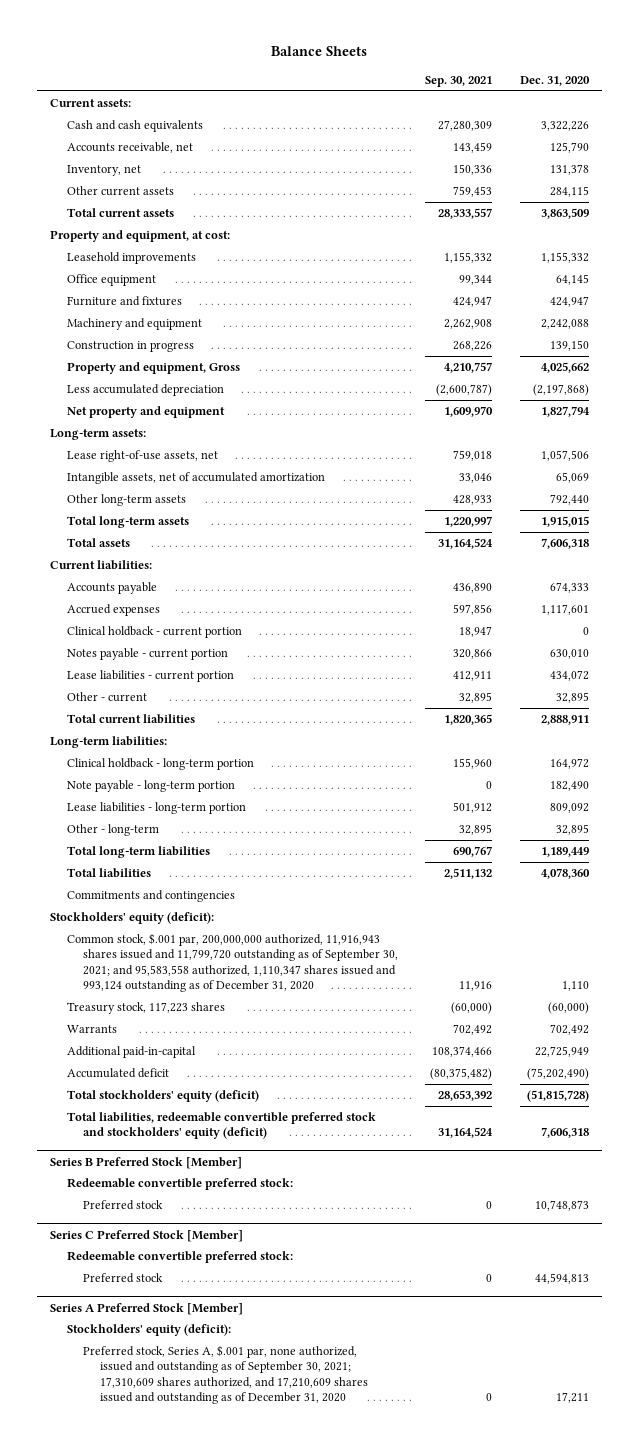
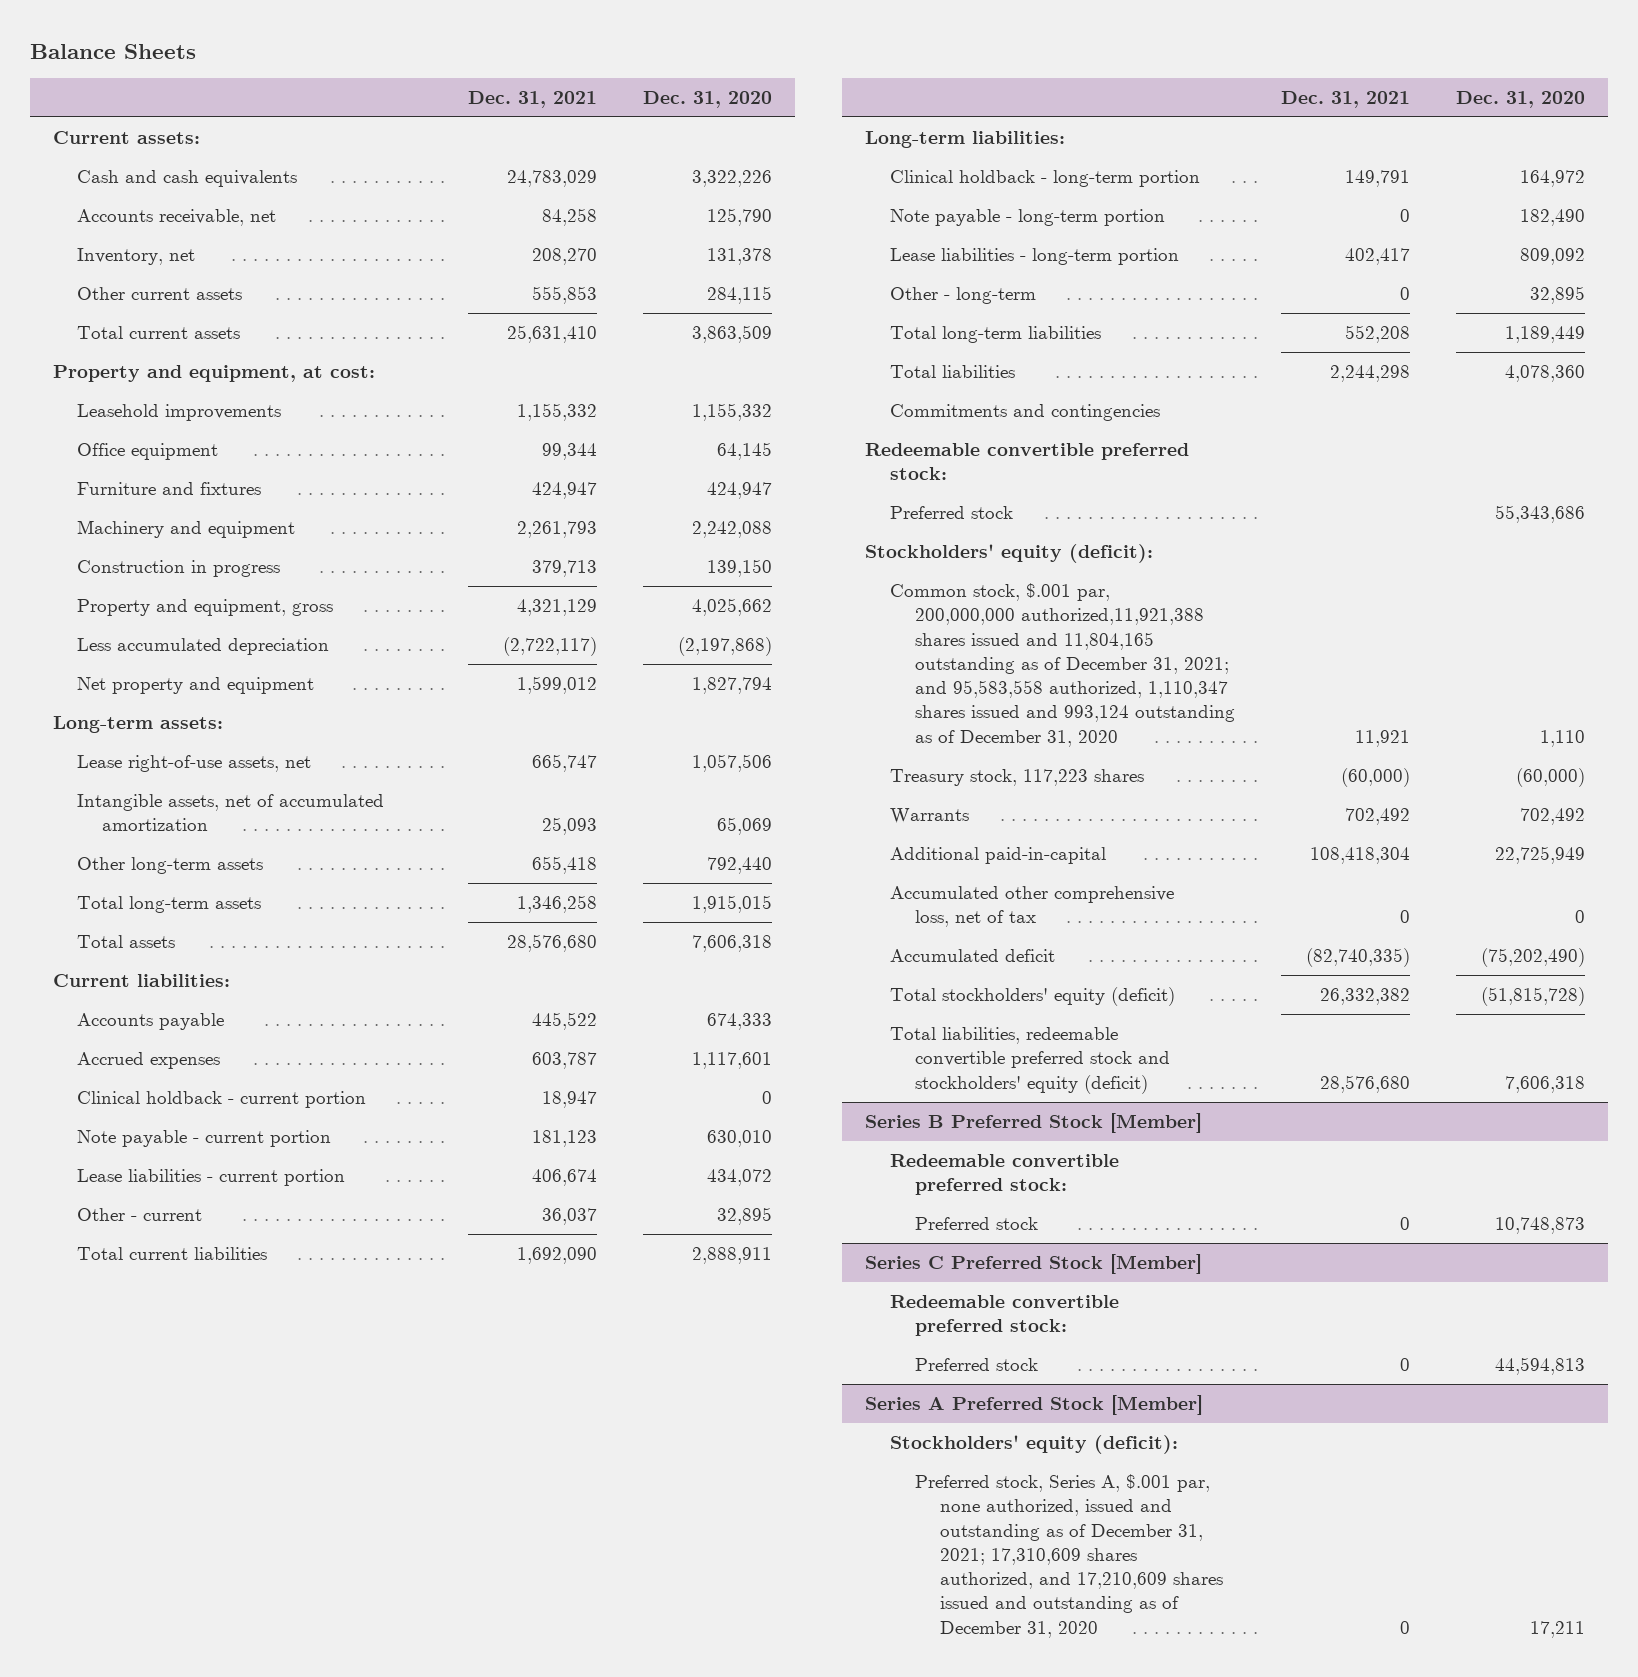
- | Sep. 30, 2021 | Dec. 31, 2020
+ | Dec. 31, 2021 | Dec. 31, 2020
- Property and equipment, Gross | 4,210,757 | 4,025,662
+ Property and equipment, gross | 4,321,129 | 4,025,662
- Notes payable - current portion | 320,866 | 630,010
+ Note payable - current portion | 181,123 | 630,010
+ Redeemable convertible preferred stock:
+ Preferred stock | | 55,343,686
- Common stock, $.001 par, 200,000,000 authorized, 11,916,943 shares issued and 11,799,720 outstanding as of September 30, 2021; and 95,583,558 authorized, 1,110,347 shares issued and 993,124 outstanding as of December 31, 2020 | 11,916 | 1,110
+ Common stock, $.001 par, 200,000,000 authorized,11,921,388 shares issued and 11,804,165 outstanding as of December 31, 2021; and 95,583,558 authorized, 1,110,347 shares issued and 993,124 outstanding as of December 31, 2020 | 11,921 | 1,110
+ Accumulated other comprehensive loss, net of tax | 0 | 0
@ Series A Preferred Stock [Member]
- Preferred stock, Series A, $.001 par, none authorized, issued and outstanding as of September 30, 2021; 17,310,609 shares authorized, and 17,210,609 shares issued and outstanding as of December 31, 2020 | 0 | 17,211
+ Preferred stock, Series A, $.001 par, none authorized, issued and outstanding as of December 31, 2021; 17,310,609 shares authorized, and 17,210,609 shares issued and outstanding as of December 31, 2020 | 0 | 17,211

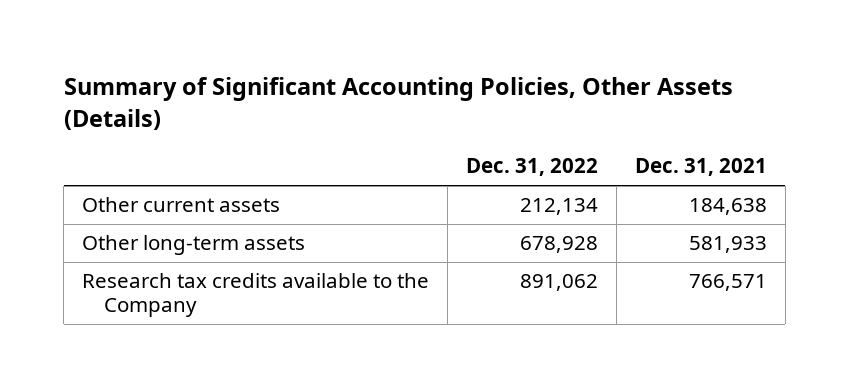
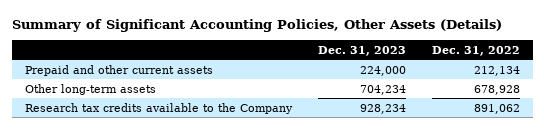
- | Dec. 31, 2022 | Dec. 31, 2021
+ | Dec. 31, 2023 | Dec. 31, 2022
- Other current assets | 212,134 | 184,638
+ Prepaid and other current assets | 224,000 | 212,134

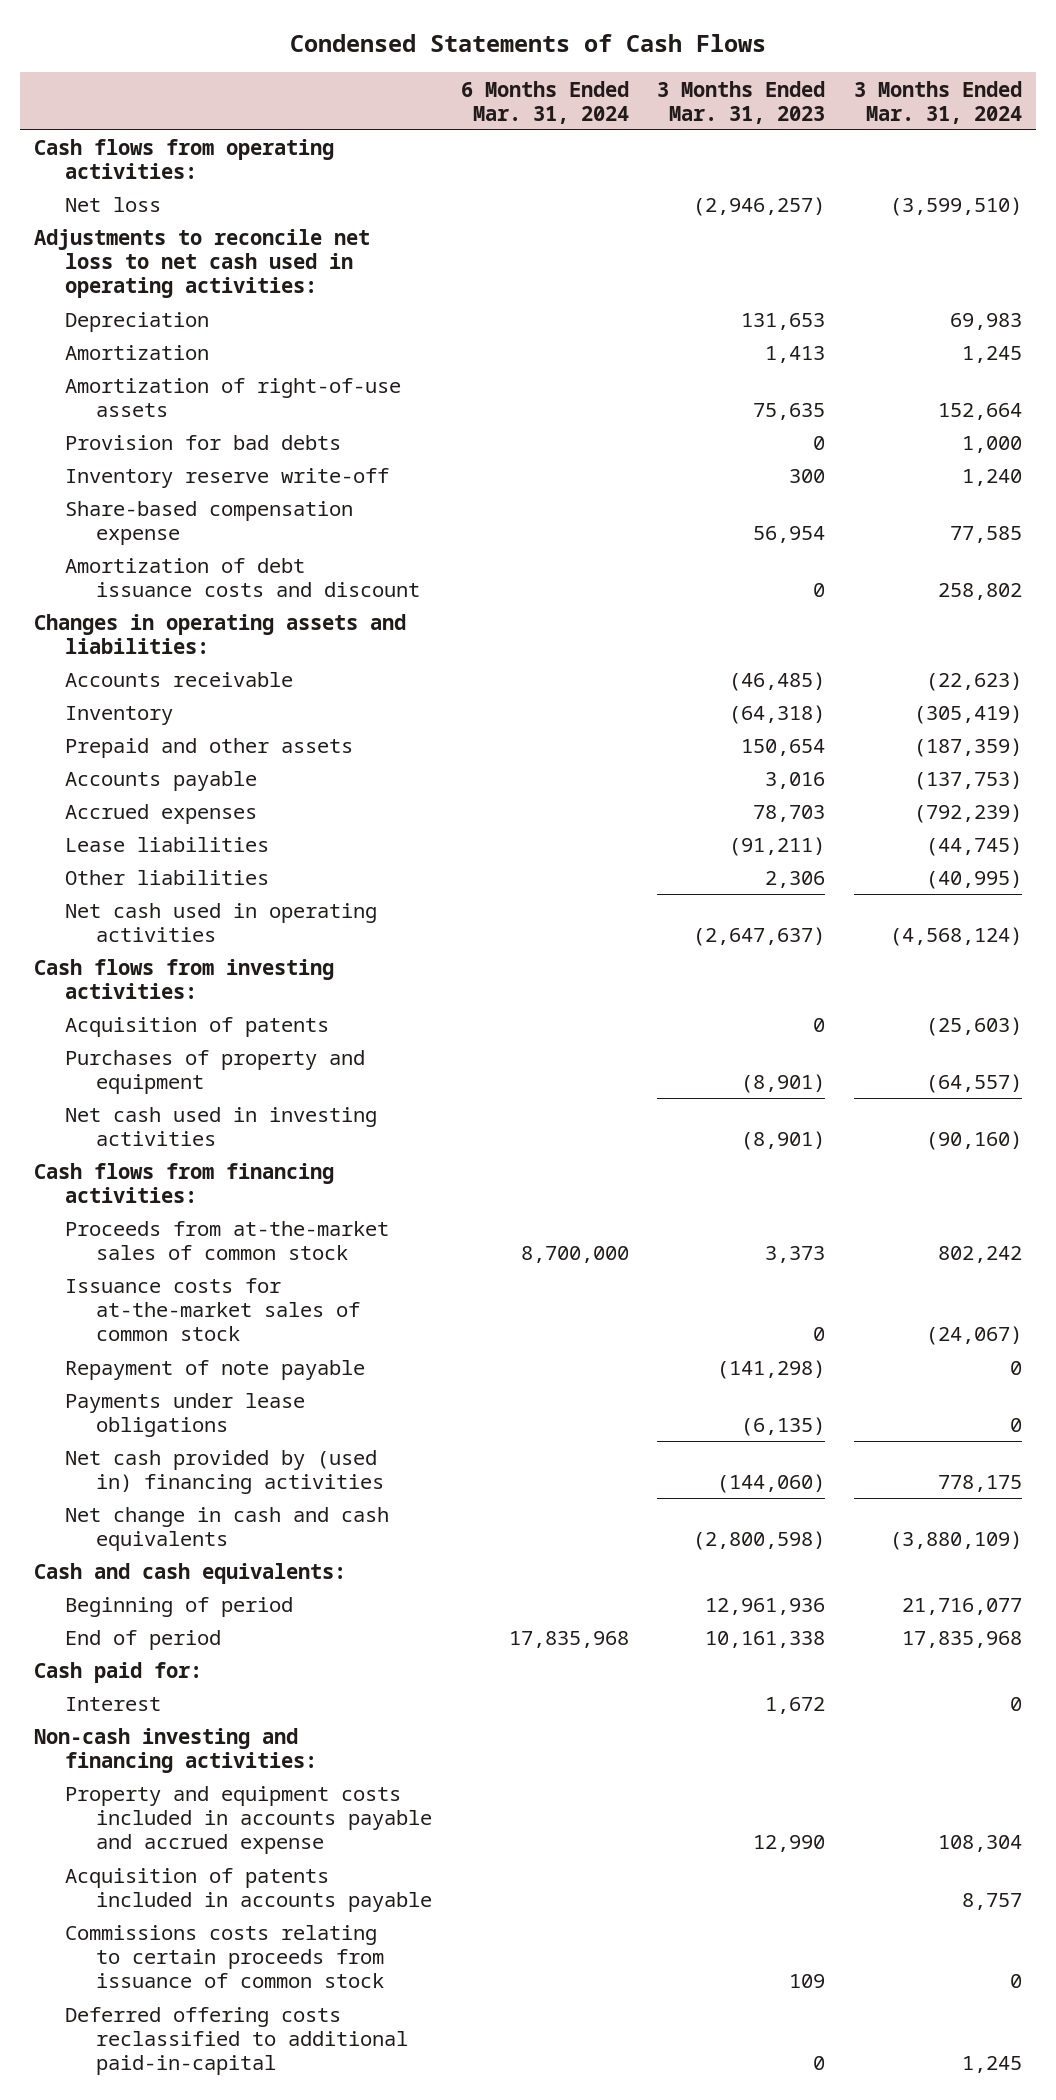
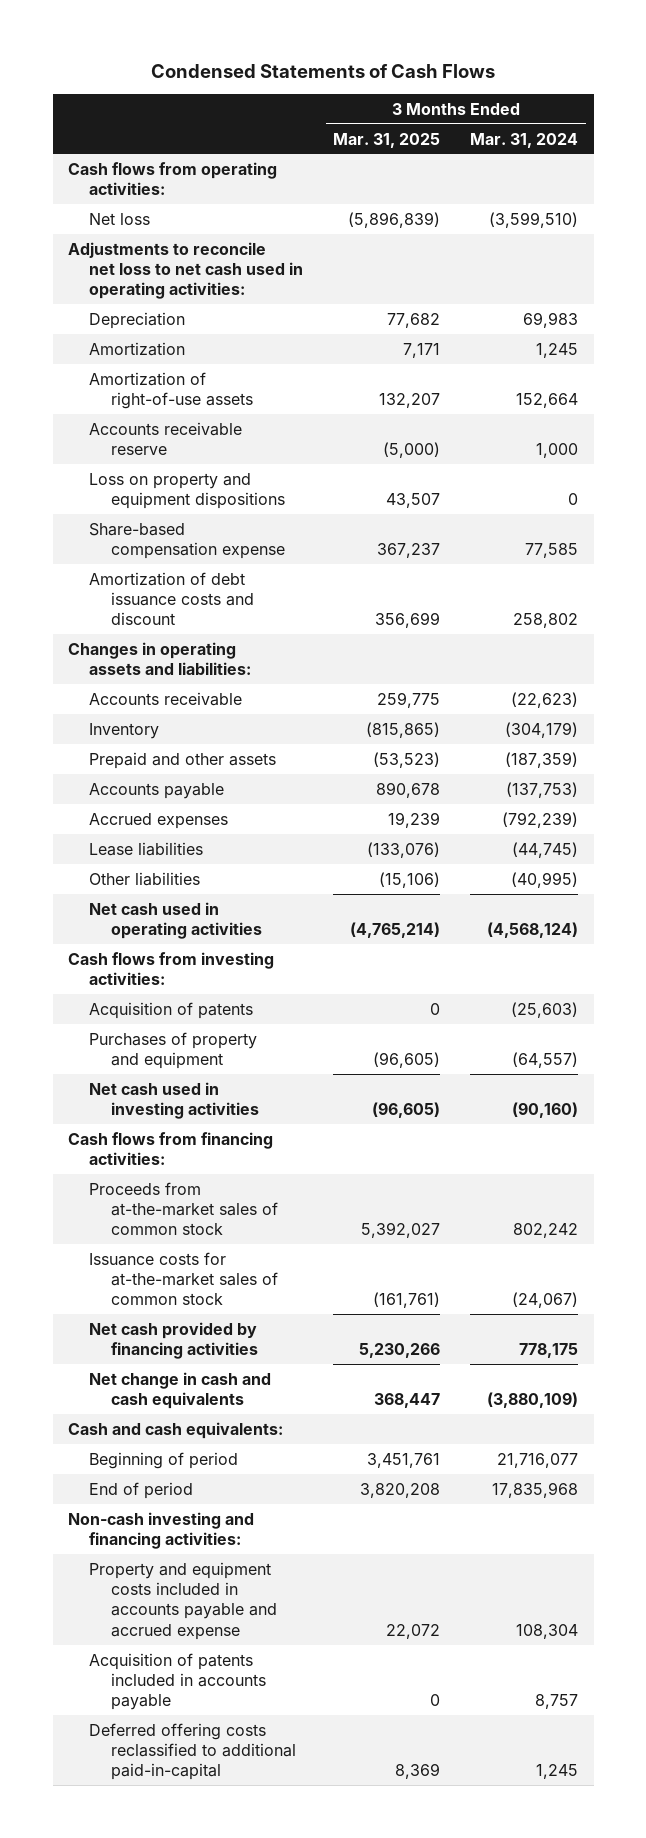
- | 6 Months Ended Mar. 31, 2024 | 3 Months Ended Mar. 31, 2023 | 3 Months Ended Mar. 31, 2024
+ | 3 Months Ended Mar. 31, 2025 | 3 Months Ended Mar. 31, 2024
- Provision for bad debts | | 0 | 1,000
- Inventory reserve write-off | | 300 | 1,240
+ Accounts receivable reserve | (5,000) | 1,000
+ Loss on property and equipment dispositions | 43,507 | 0
- Inventory | | (64,318) | (305,419)
+ Inventory | (815,865) | (304,179)
- Repayment of note payable | | (141,298) | 0
- Payments under lease obligations | | (6,135) | 0
- Net cash provided by (used in) financing activities | | (144,060) | 778,175
+ Net cash provided by financing activities | 5,230,266 | 778,175
- Cash paid for:
- Interest | | 1,672 | 0
- Commissions costs relating to certain proceeds from issuance of common stock | | 109 | 0

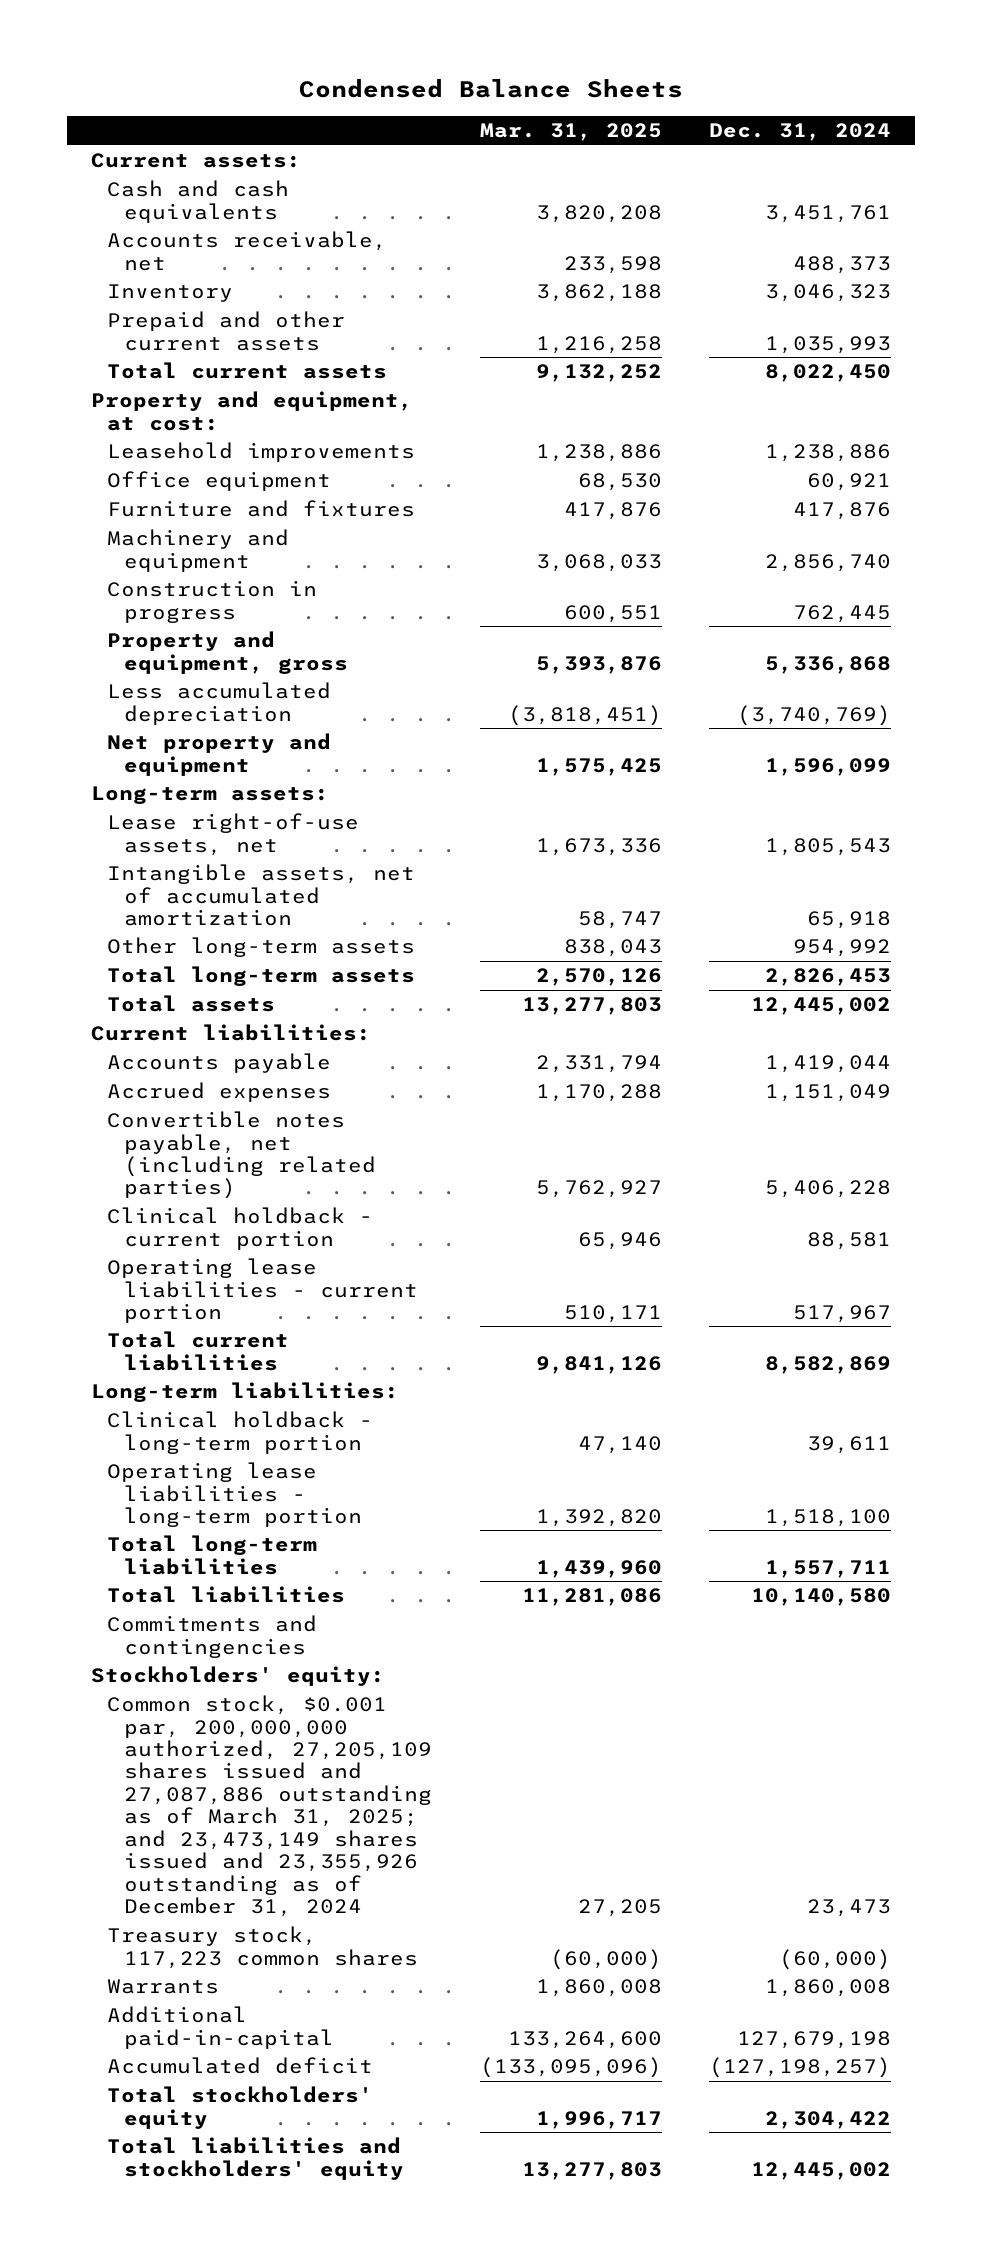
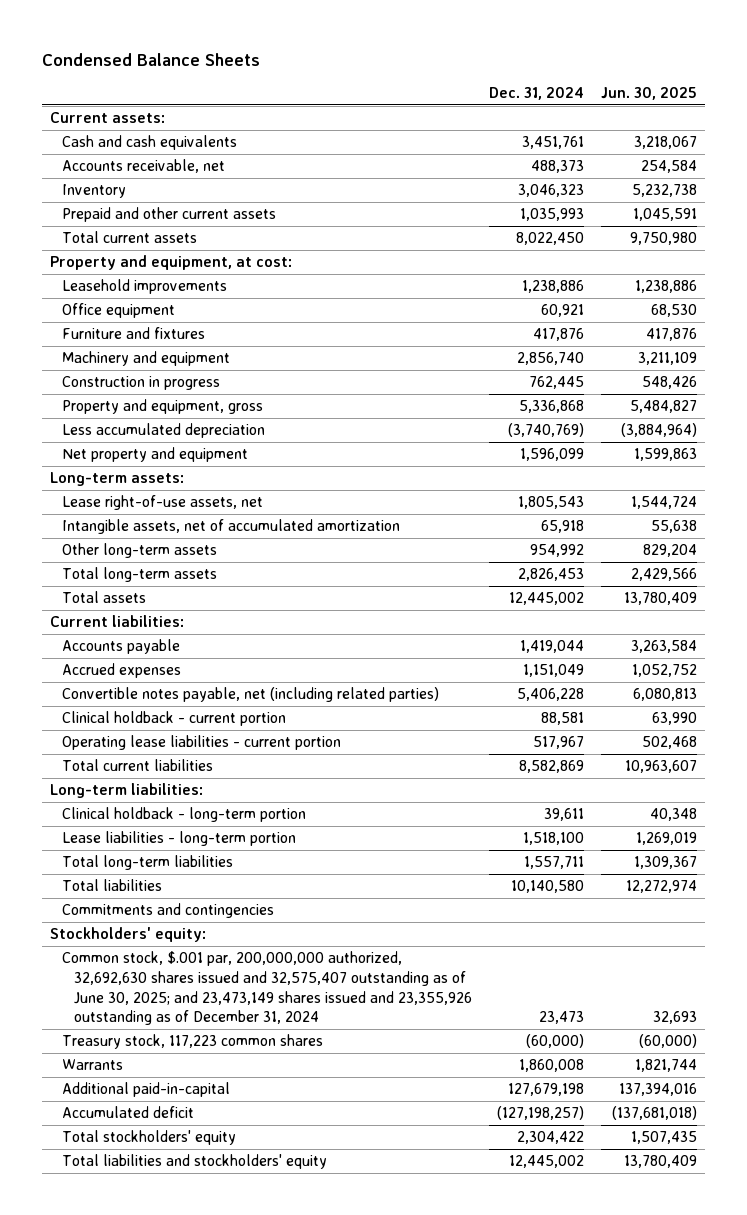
- | Mar. 31, 2025 | Dec. 31, 2024
+ | Dec. 31, 2024 | Jun. 30, 2025
- Operating lease liabilities - long-term portion | 1,392,820 | 1,518,100
+ Lease liabilities - long-term portion | 1,518,100 | 1,269,019
- Common stock, $0.001 par, 200,000,000 authorized, 27,205,109 shares issued and 27,087,886 outstanding as of March 31, 2025; and 23,473,149 shares issued and 23,355,926 outstanding as of December 31, 2024 | 27,205 | 23,473
+ Common stock, $.001 par, 200,000,000 authorized, 32,692,630 shares issued and 32,575,407 outstanding as of June 30, 2025; and 23,473,149 shares issued and 23,355,926 outstanding as of December 31, 2024 | 23,473 | 32,693

